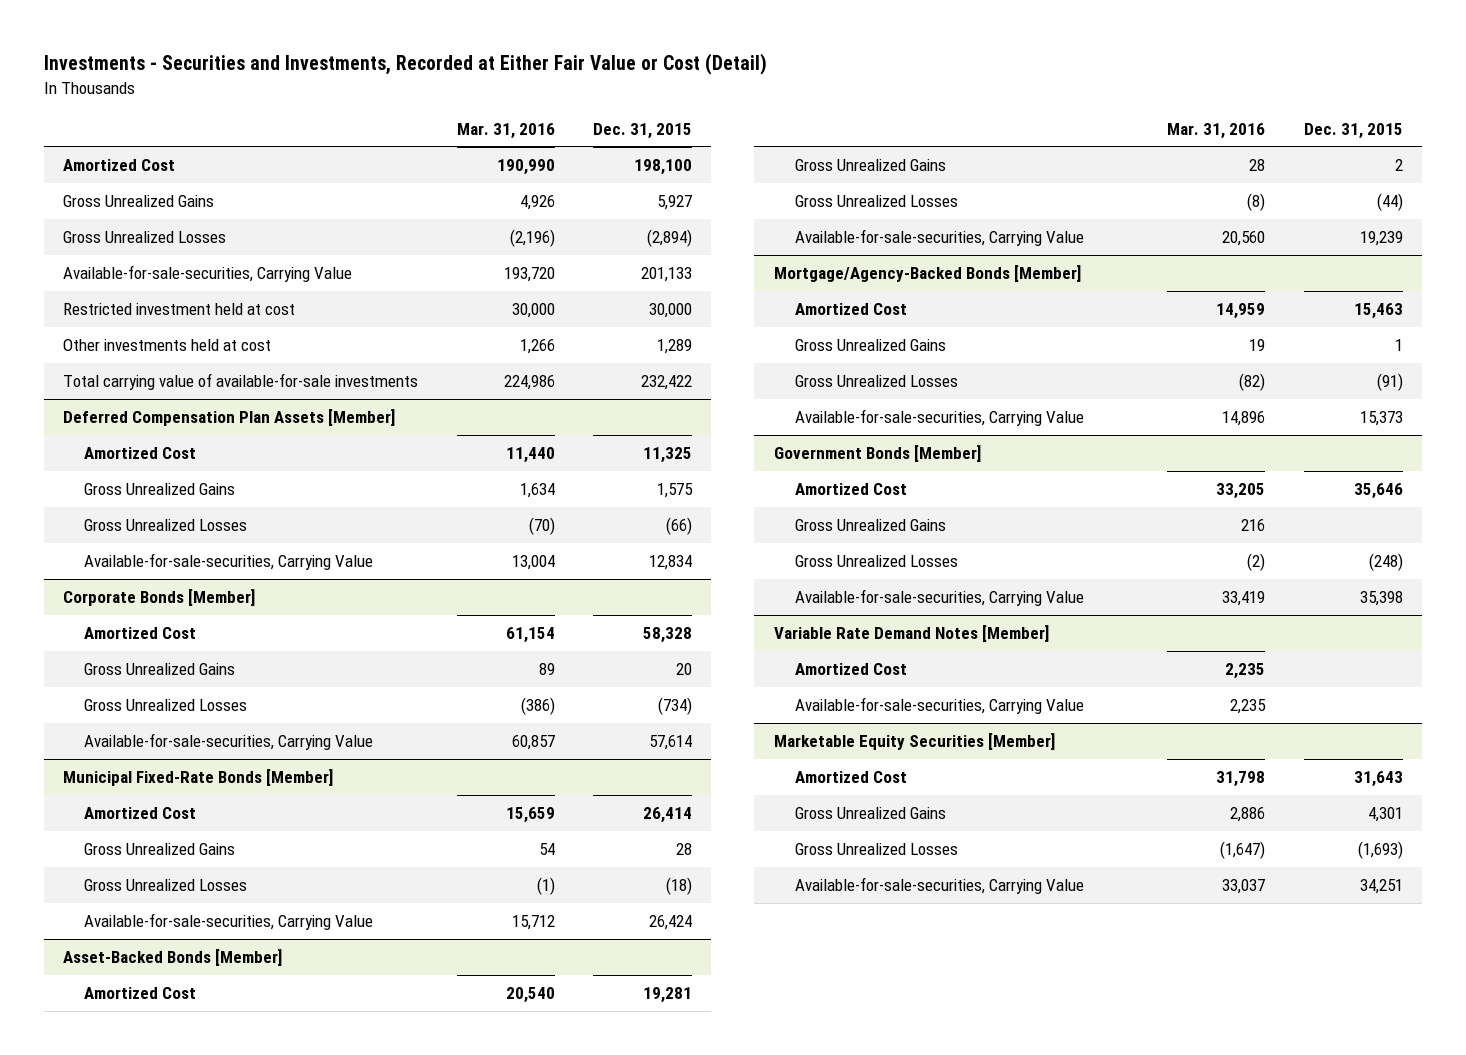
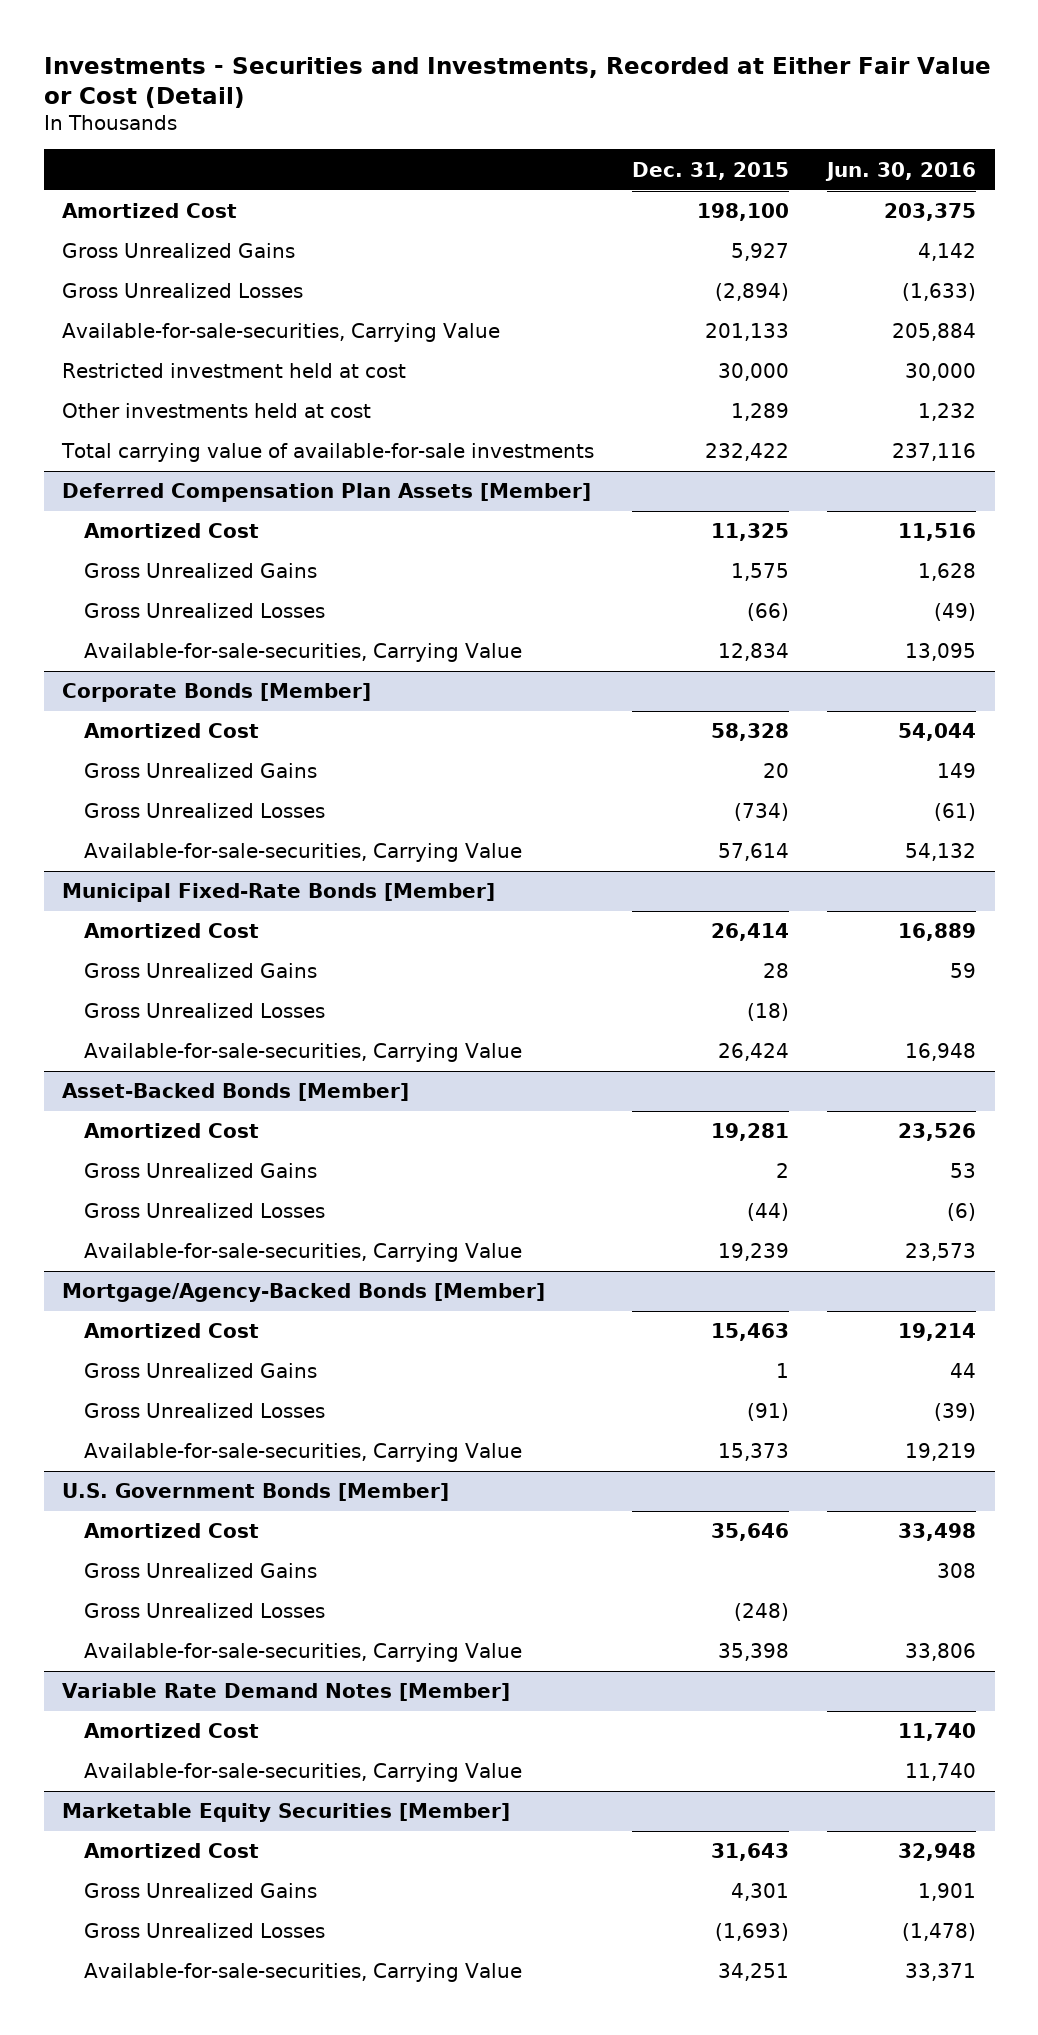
- | Mar. 31, 2016 | Dec. 31, 2015
+ | Dec. 31, 2015 | Jun. 30, 2016
- Government Bonds [Member]
+ U.S. Government Bonds [Member]

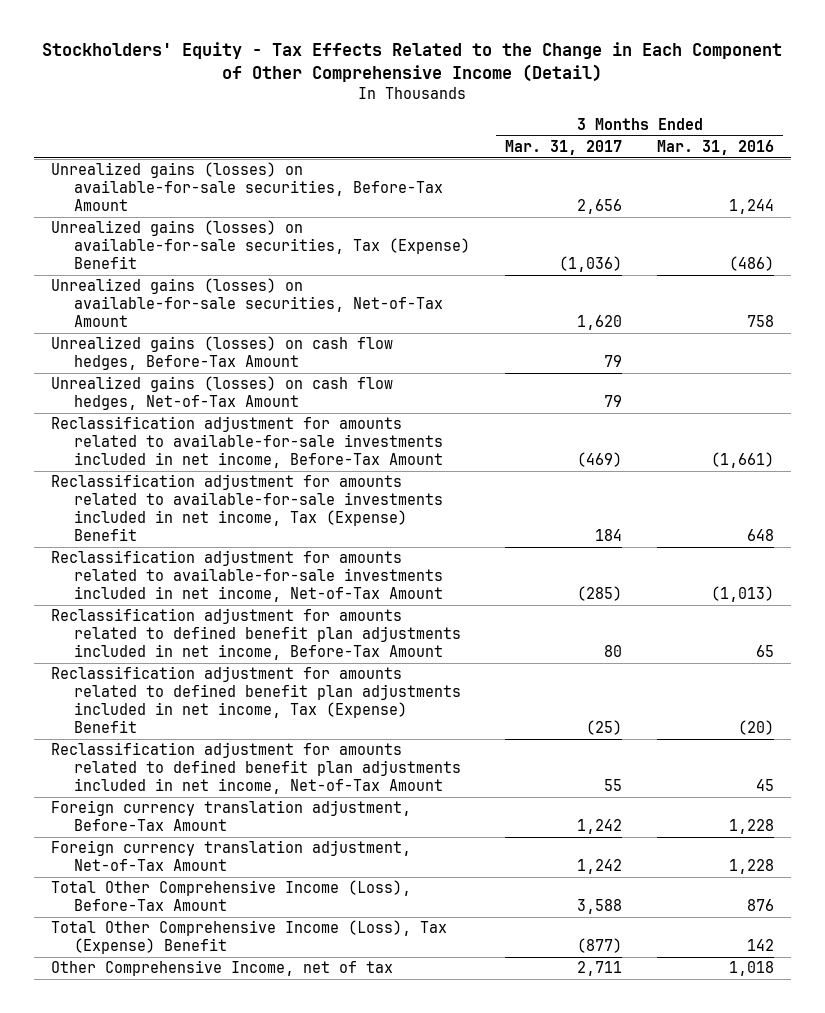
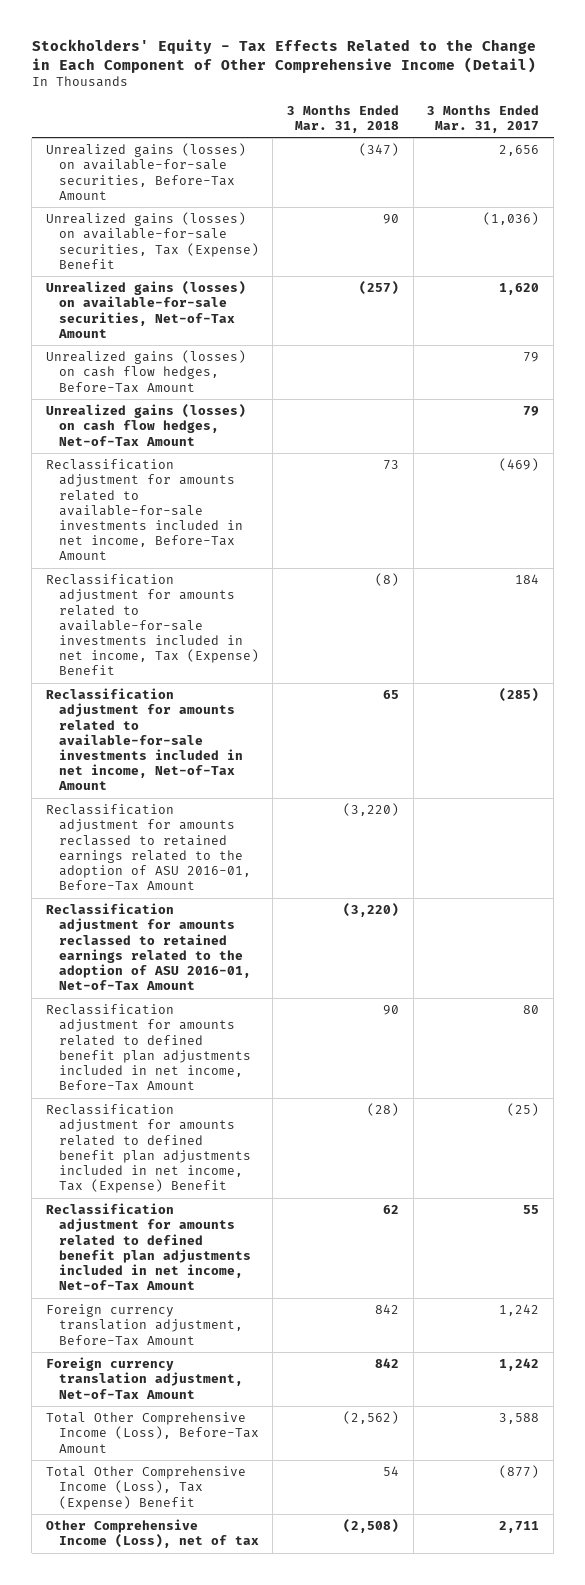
- | 3 Months Ended Mar. 31, 2017 | 3 Months Ended Mar. 31, 2016
+ | 3 Months Ended Mar. 31, 2018 | 3 Months Ended Mar. 31, 2017
+ Reclassification adjustment for amounts reclassed to retained earnings related to the adoption of ASU 2016-01, Before-Tax Amount | (3,220) |
+ Reclassification adjustment for amounts reclassed to retained earnings related to the adoption of ASU 2016-01, Net-of-Tax Amount | (3,220) |
- Other Comprehensive Income, net of tax | 2,711 | 1,018
+ Other Comprehensive Income (Loss), net of tax | (2,508) | 2,711

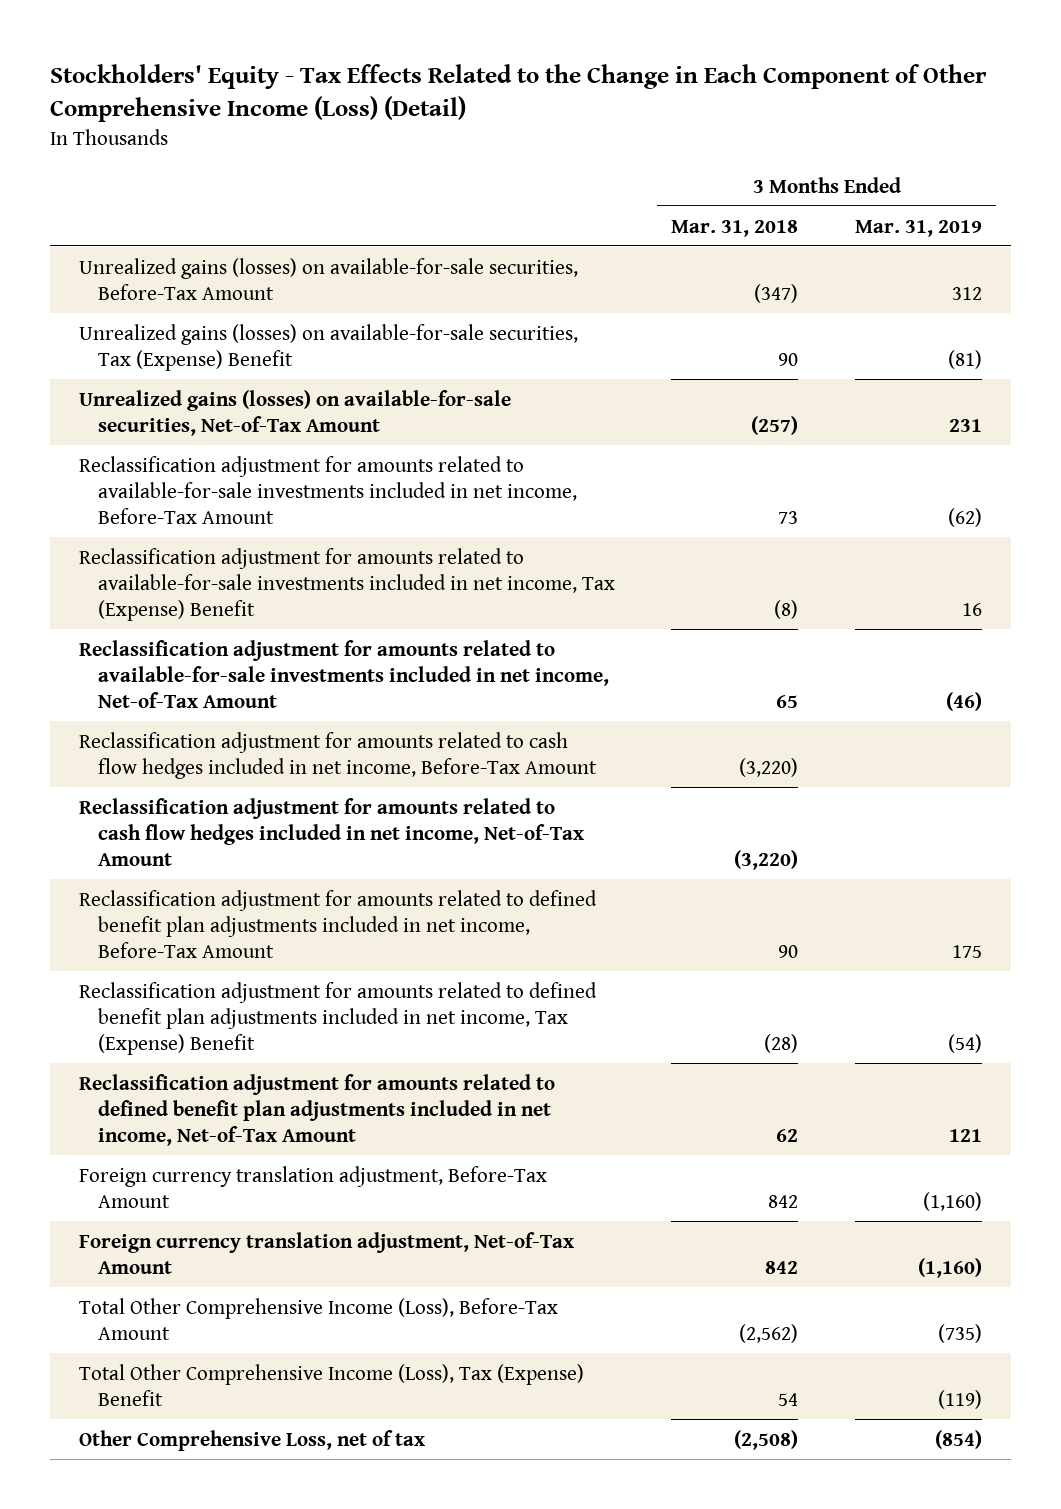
- Stockholders' Equity - Tax Effects Related to the Change in Each Component of Other Comprehensive Income (Detail)
+ Stockholders' Equity - Tax Effects Related to the Change in Each Component of Other Comprehensive Income (Loss) (Detail)
- | 3 Months Ended Mar. 31, 2018 | 3 Months Ended Mar. 31, 2017
+ | 3 Months Ended Mar. 31, 2018 | 3 Months Ended Mar. 31, 2019
- Unrealized gains (losses) on cash flow hedges, Before-Tax Amount | | 79
- Unrealized gains (losses) on cash flow hedges, Net-of-Tax Amount | | 79
- Reclassification adjustment for amounts reclassed to retained earnings related to the adoption of ASU 2016-01, Before-Tax Amount | (3,220) |
- Reclassification adjustment for amounts reclassed to retained earnings related to the adoption of ASU 2016-01, Net-of-Tax Amount | (3,220) |
+ Reclassification adjustment for amounts related to cash flow hedges included in net income, Before-Tax Amount | (3,220) |
+ Reclassification adjustment for amounts related to cash flow hedges included in net income, Net-of-Tax Amount | (3,220) |
- Other Comprehensive Income (Loss), net of tax | (2,508) | 2,711
+ Other Comprehensive Loss, net of tax | (2,508) | (854)

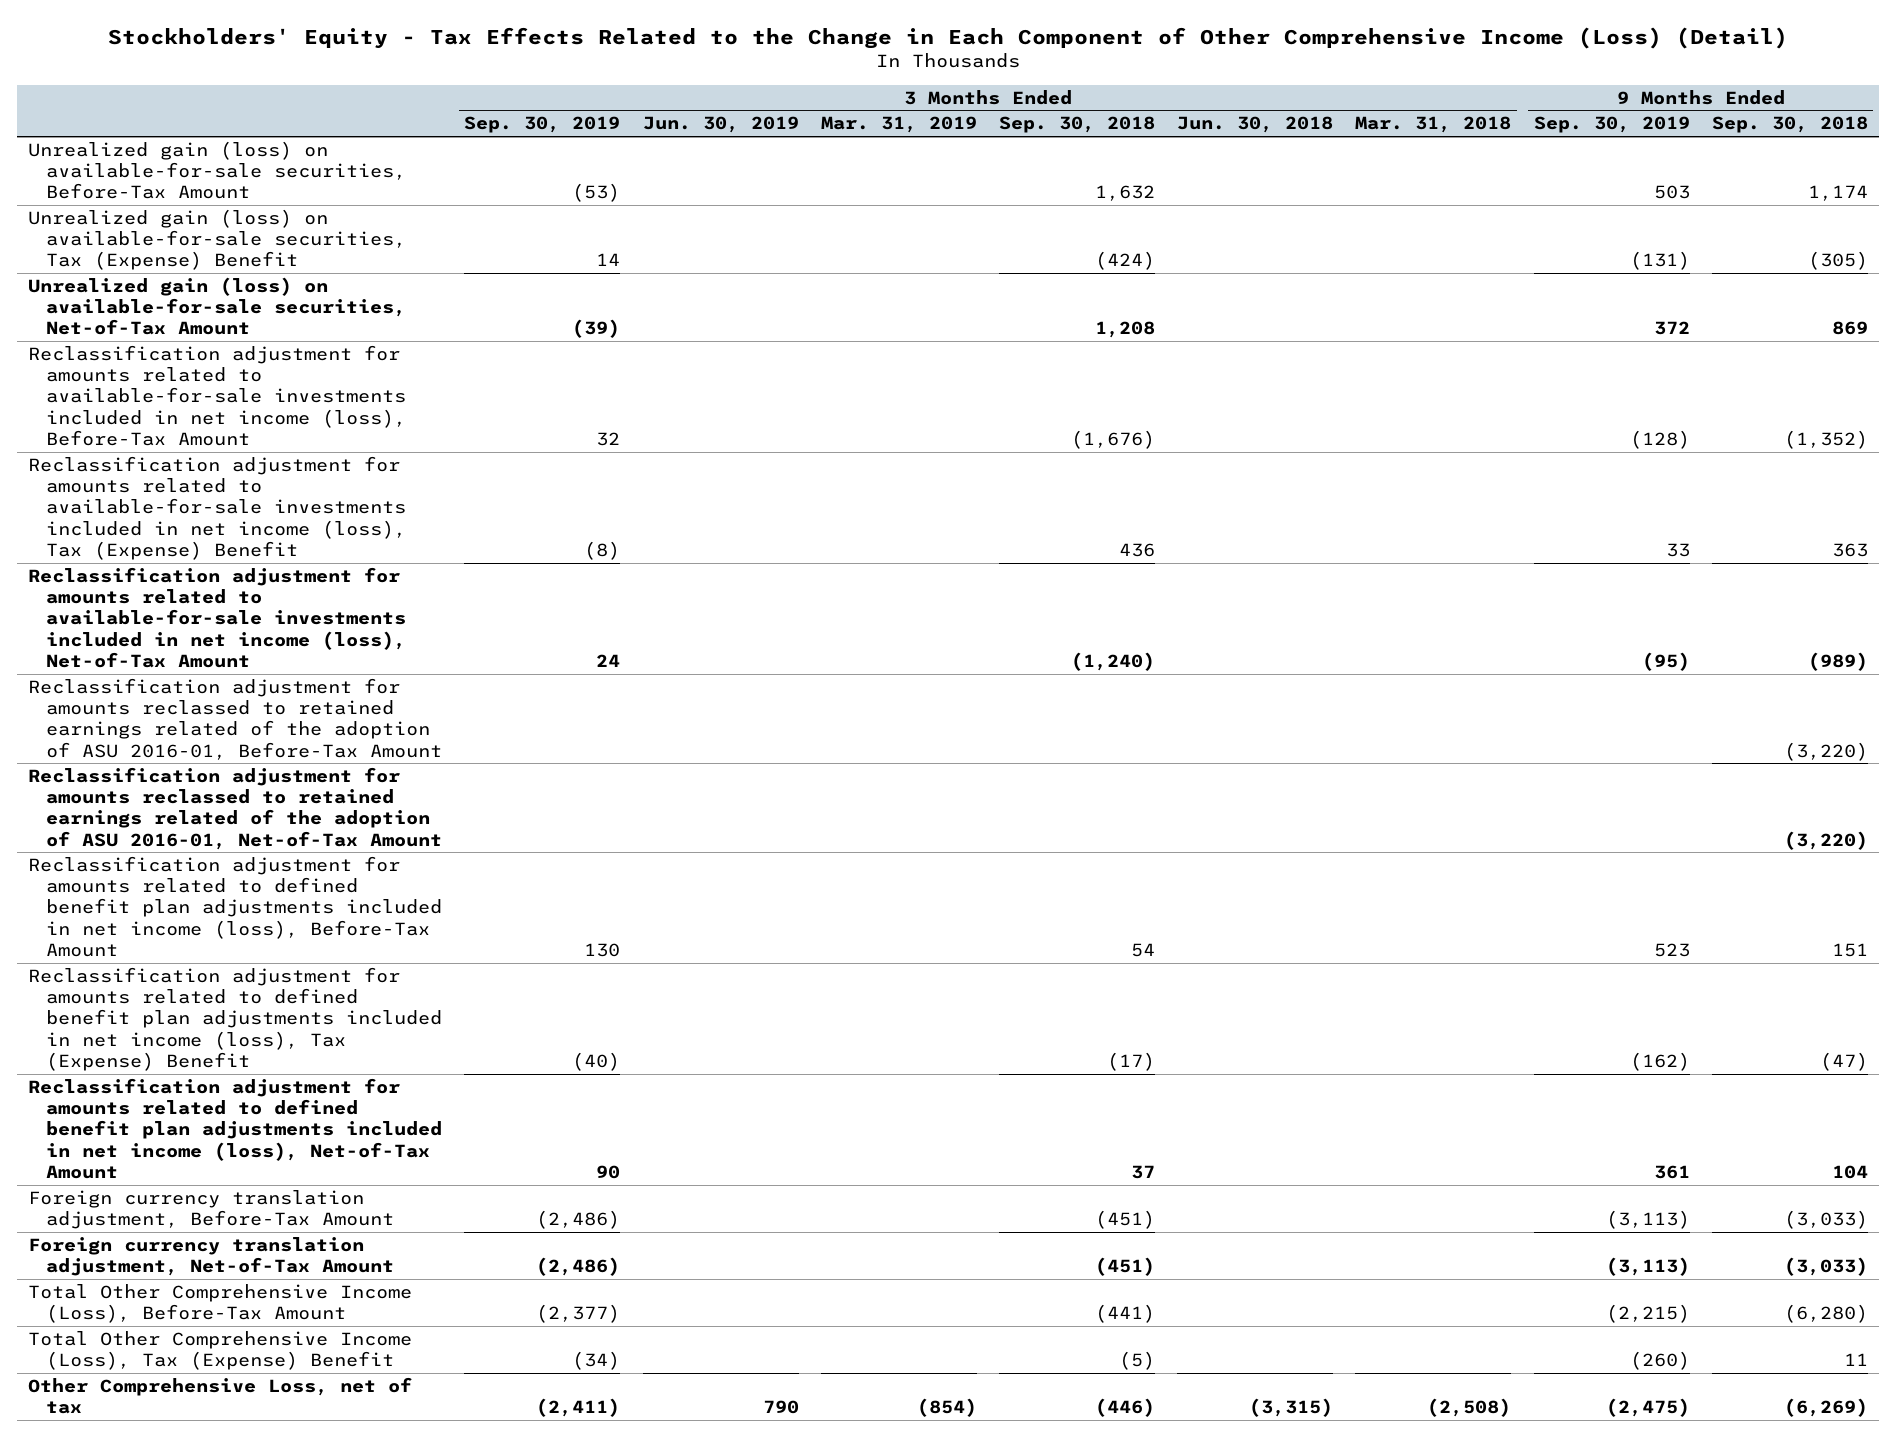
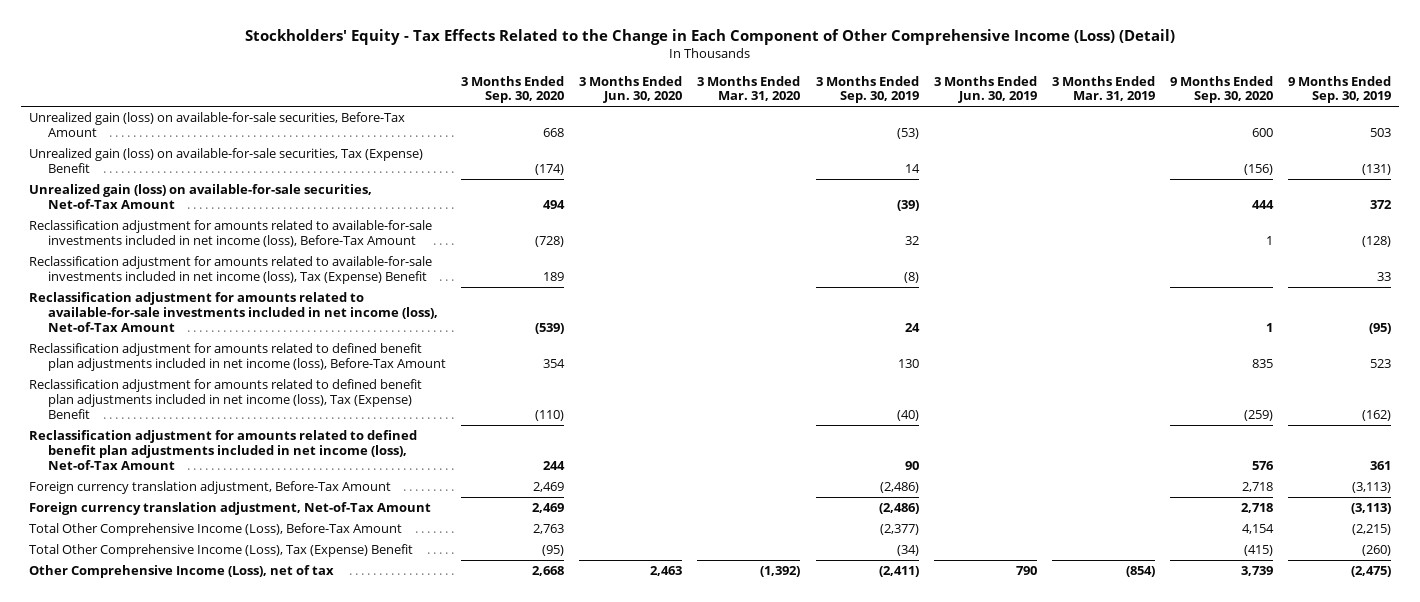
- | 3 Months Ended Sep. 30, 2019 | 3 Months Ended Jun. 30, 2019 | 3 Months Ended Mar. 31, 2019 | 3 Months Ended Sep. 30, 2018 | 3 Months Ended Jun. 30, 2018 | 3 Months Ended Mar. 31, 2018 | 9 Months Ended Sep. 30, 2019 | 9 Months Ended Sep. 30, 2018
+ | 3 Months Ended Sep. 30, 2020 | 3 Months Ended Jun. 30, 2020 | 3 Months Ended Mar. 31, 2020 | 3 Months Ended Sep. 30, 2019 | 3 Months Ended Jun. 30, 2019 | 3 Months Ended Mar. 31, 2019 | 9 Months Ended Sep. 30, 2020 | 9 Months Ended Sep. 30, 2019
- Reclassification adjustment for amounts reclassed to retained earnings related of the adoption of ASU 2016-01, Before-Tax Amount | | | | | | | | (3,220)
- Reclassification adjustment for amounts reclassed to retained earnings related of the adoption of ASU 2016-01, Net-of-Tax Amount | | | | | | | | (3,220)
- Other Comprehensive Loss, net of tax | (2,411) | 790 | (854) | (446) | (3,315) | (2,508) | (2,475) | (6,269)
+ Other Comprehensive Income (Loss), net of tax | 2,668 | 2,463 | (1,392) | (2,411) | 790 | (854) | 3,739 | (2,475)

